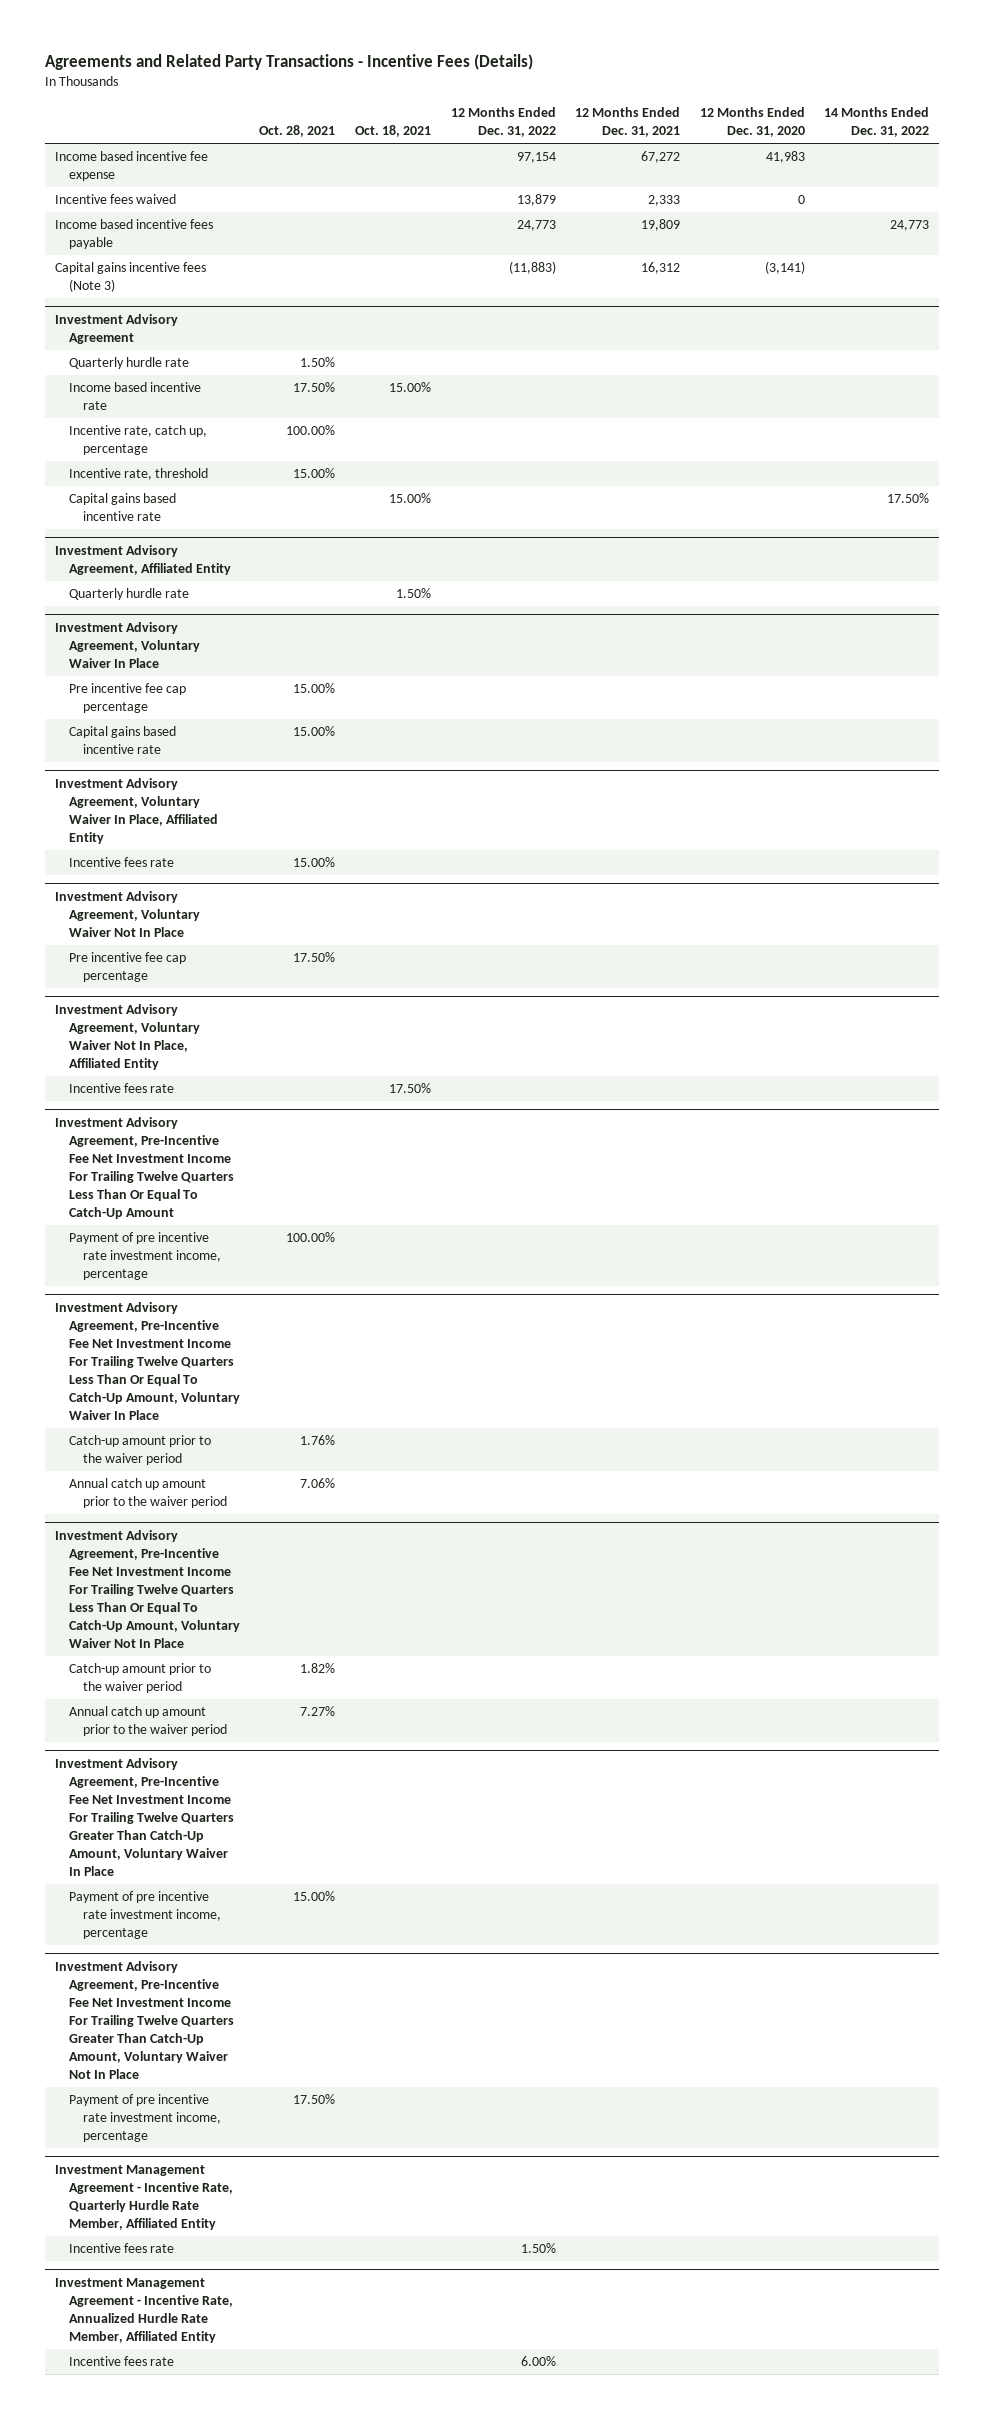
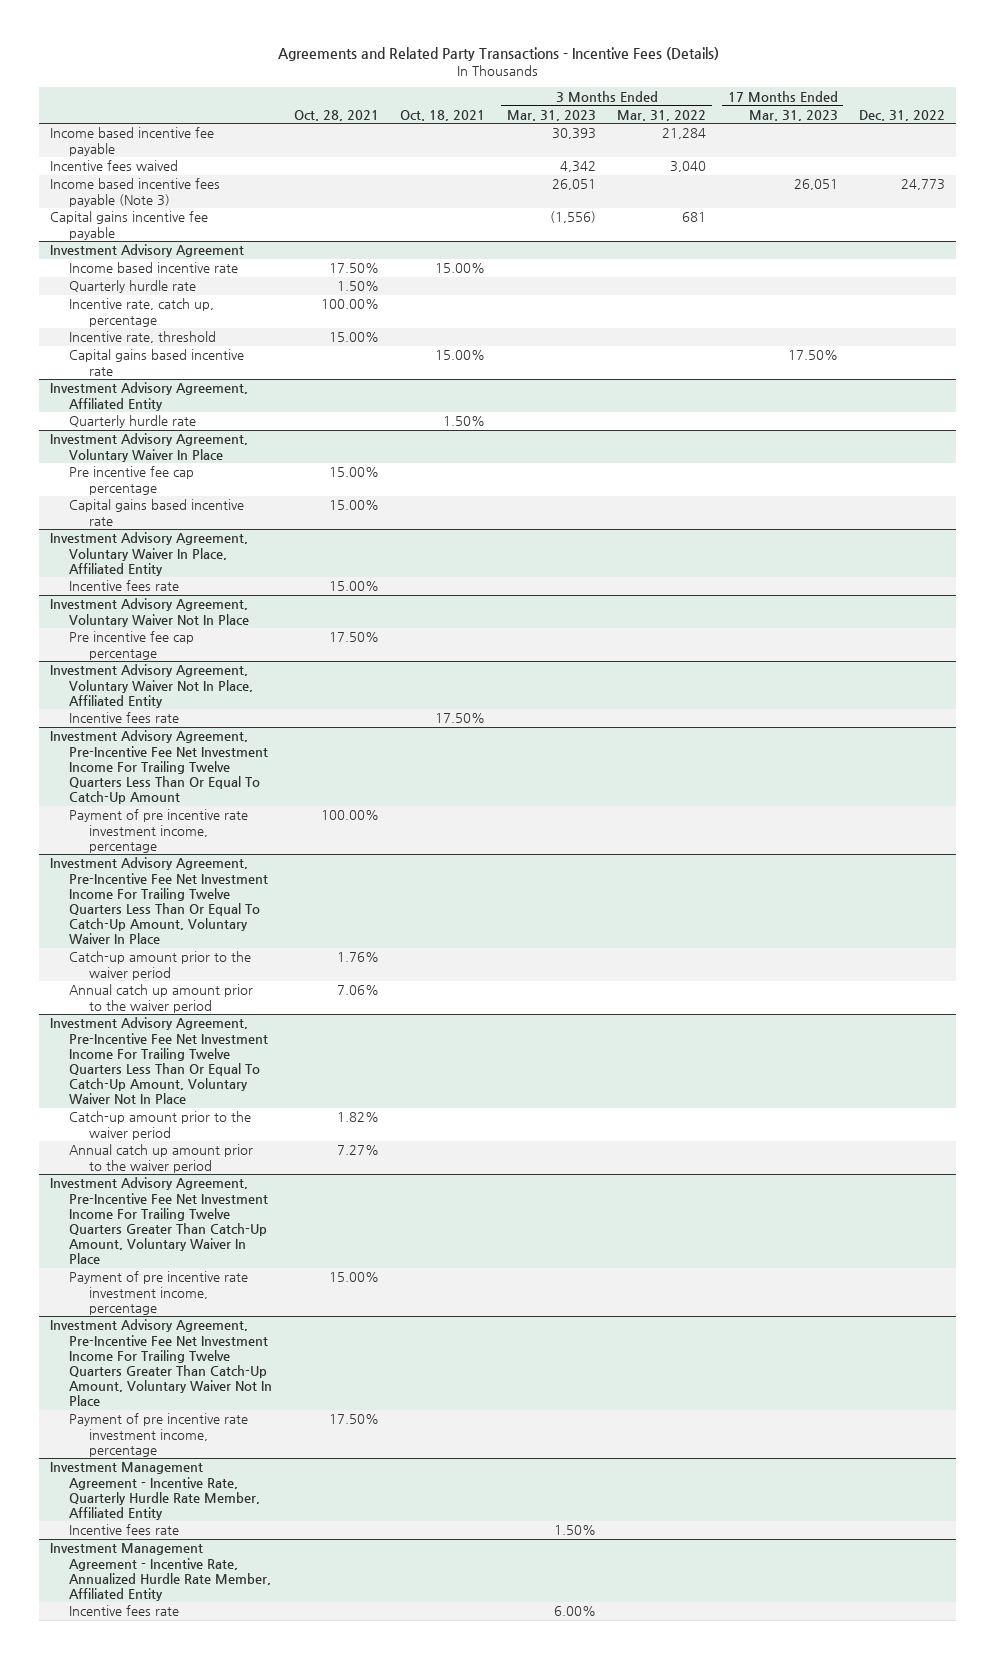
- | Oct. 28, 2021 | Oct. 18, 2021 | 12 Months Ended Dec. 31, 2022 | 12 Months Ended Dec. 31, 2021 | 12 Months Ended Dec. 31, 2020 | 14 Months Ended Dec. 31, 2022
+ | Oct. 28, 2021 | Oct. 18, 2021 | 3 Months Ended Mar. 31, 2023 | 3 Months Ended Mar. 31, 2022 | 17 Months Ended Mar. 31, 2023 | Dec. 31, 2022
- Income based incentive fee expense | | | 97,154 | 67,272 | 41,983 |
+ Income based incentive fee payable | | | 30,393 | 21,284 | |
- Income based incentive fees payable | | | 24,773 | 19,809 | | 24,773
- Capital gains incentive fees (Note 3) | | | (11,883) | 16,312 | (3,141) |
+ Income based incentive fees payable (Note 3) | | | 26,051 | | 26,051 | 24,773
+ Capital gains incentive fee payable | | | (1,556) | 681 | |
@ Investment Advisory Agreement
moved down: Quarterly hurdle rate | 1.50% | | | | |

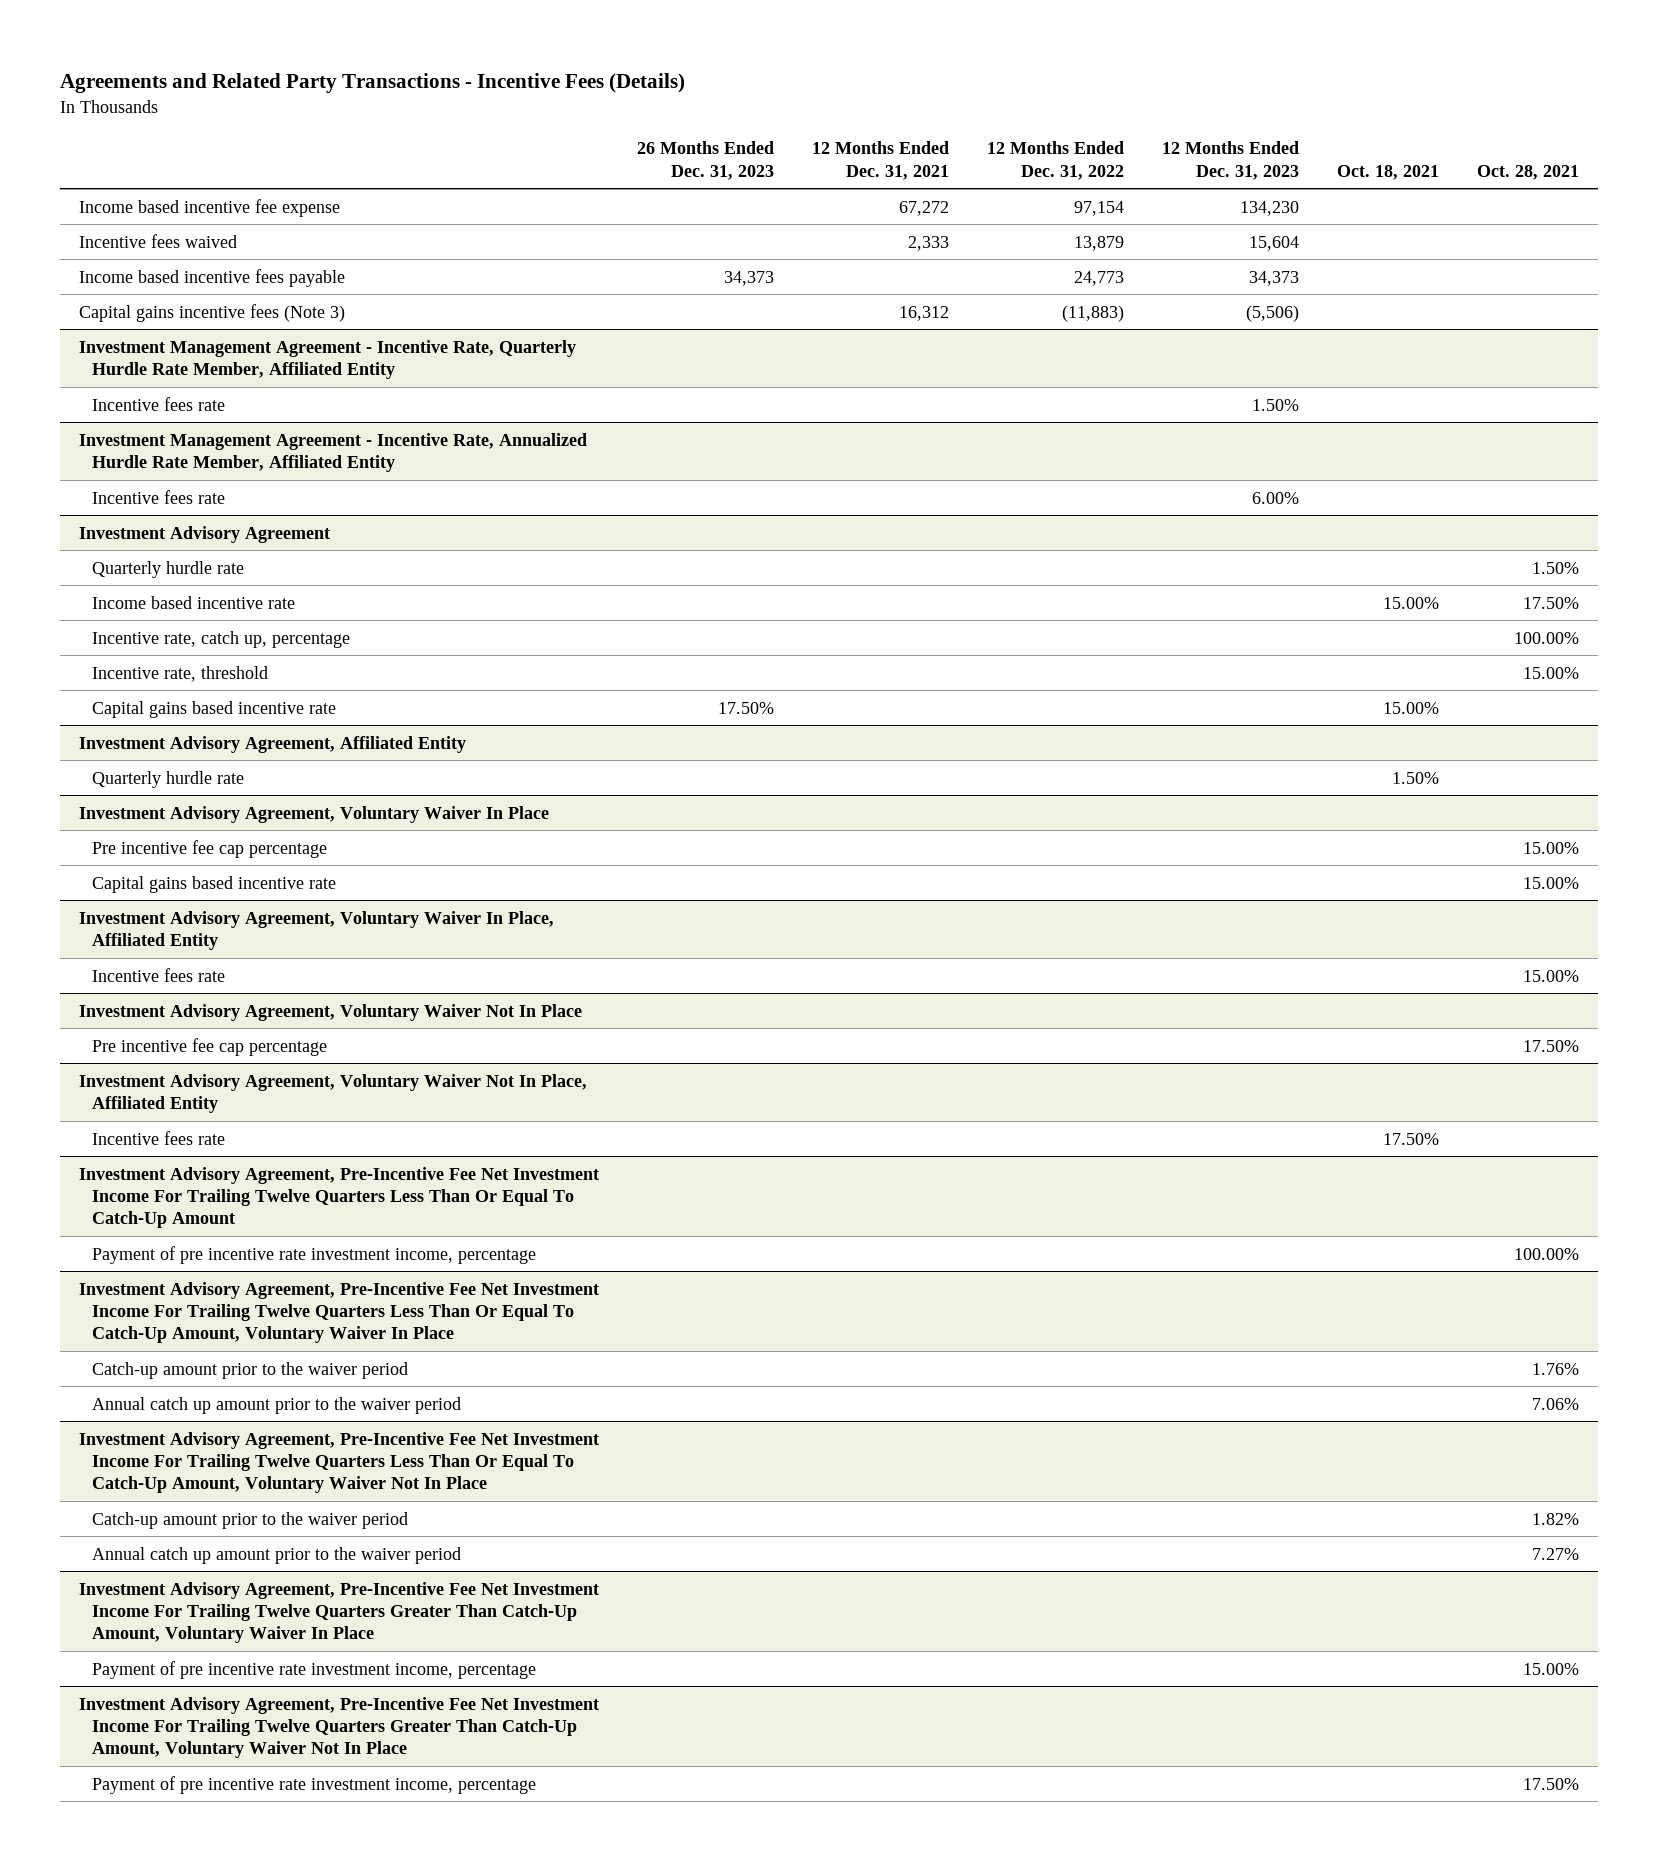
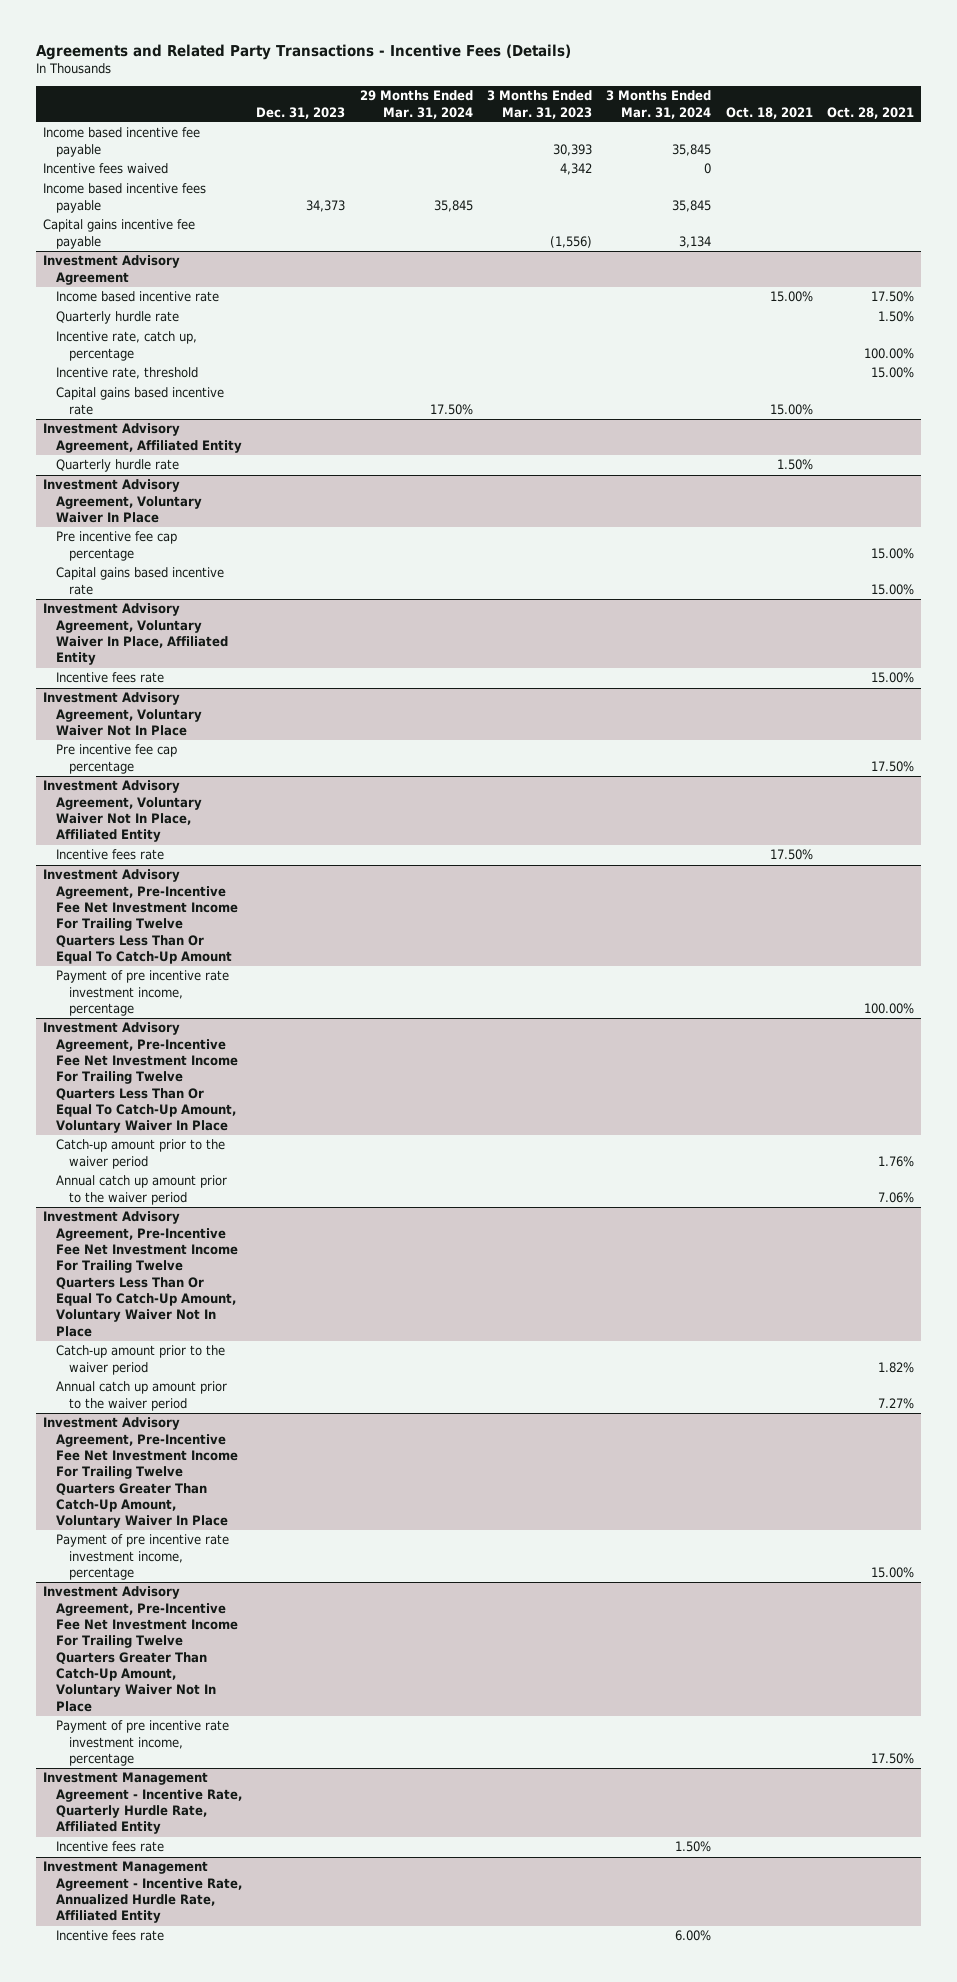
- | 26 Months Ended Dec. 31, 2023 | 12 Months Ended Dec. 31, 2021 | 12 Months Ended Dec. 31, 2022 | 12 Months Ended Dec. 31, 2023 | Oct. 18, 2021 | Oct. 28, 2021
+ | Dec. 31, 2023 | 29 Months Ended Mar. 31, 2024 | 3 Months Ended Mar. 31, 2023 | 3 Months Ended Mar. 31, 2024 | Oct. 18, 2021 | Oct. 28, 2021
- Income based incentive fee expense | | 67,272 | 97,154 | 134,230 | |
+ Income based incentive fee payable | | | 30,393 | 35,845 | |
- Capital gains incentive fees (Note 3) | | 16,312 | (11,883) | (5,506) | |
- Investment Management Agreement - Incentive Rate, Quarterly Hurdle Rate Member, Affiliated Entity
- Incentive fees rate | | | | 1.50% | |
- Investment Management Agreement - Incentive Rate, Annualized Hurdle Rate Member, Affiliated Entity
- Incentive fees rate | | | | 6.00% | |
+ Capital gains incentive fee payable | | | (1,556) | 3,134 | |
@ Investment Advisory Agreement
moved down: Quarterly hurdle rate | | | | | | 1.50%
+ Investment Management Agreement - Incentive Rate, Quarterly Hurdle Rate, Affiliated Entity
+ Incentive fees rate | | | | 1.50% | |
+ Investment Management Agreement - Incentive Rate, Annualized Hurdle Rate, Affiliated Entity
+ Incentive fees rate | | | | 6.00% | |

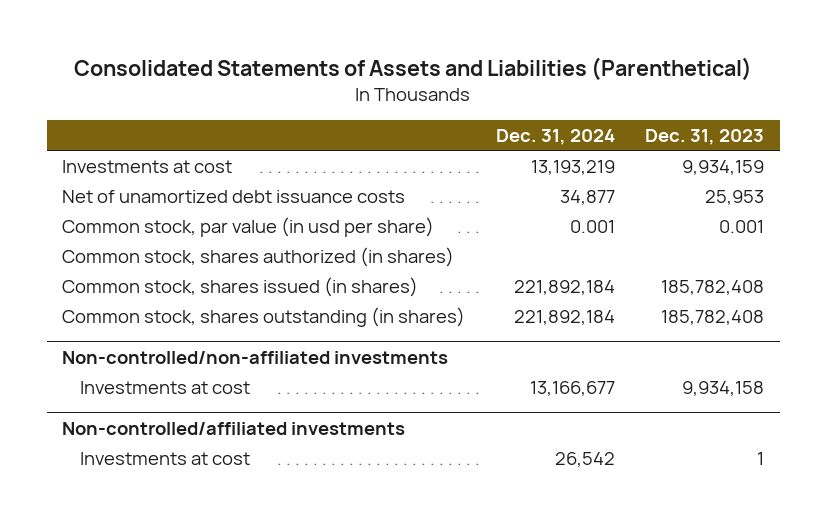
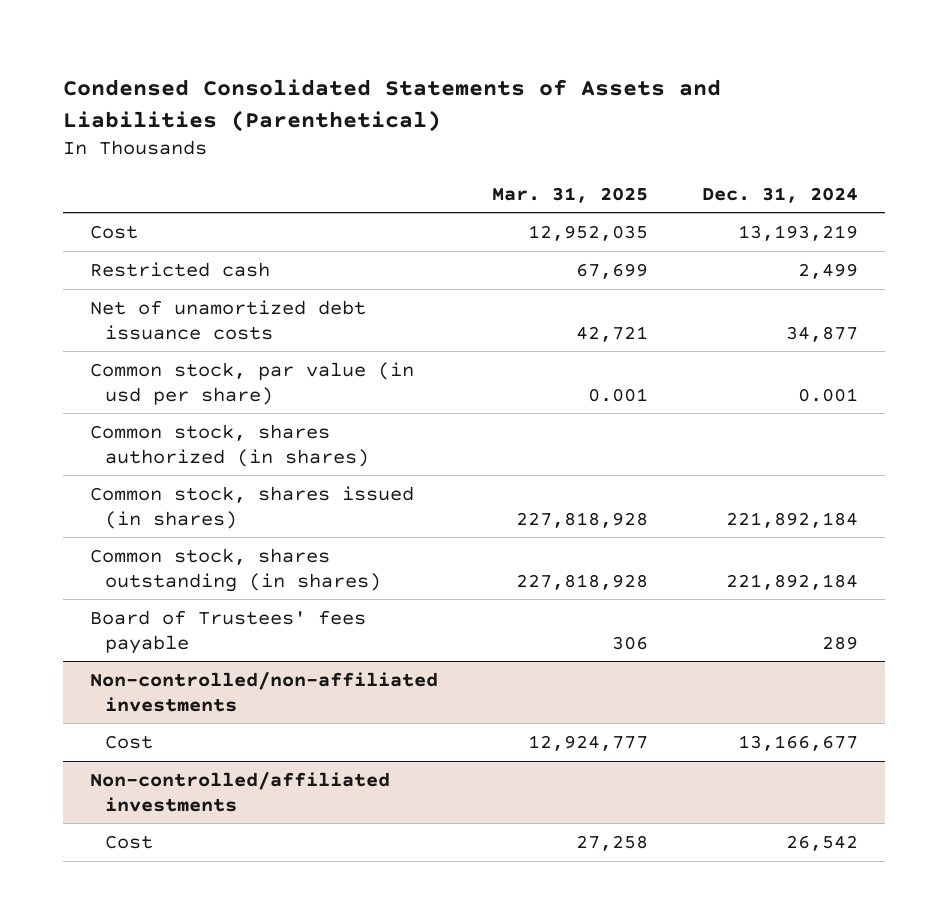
- Consolidated Statements of Assets and Liabilities (Parenthetical)
+ Condensed Consolidated Statements of Assets and Liabilities (Parenthetical)
- | Dec. 31, 2024 | Dec. 31, 2023
+ | Mar. 31, 2025 | Dec. 31, 2024
- Investments at cost | 13,193,219 | 9,934,159
+ Cost | 12,952,035 | 13,193,219
+ Restricted cash | 67,699 | 2,499
+ Board of Trustees' fees payable | 306 | 289
@ Non-controlled/non-affiliated investments
- Investments at cost | 13,166,677 | 9,934,158
+ Cost | 12,924,777 | 13,166,677
@ Non-controlled/affiliated investments
- Investments at cost | 26,542 | 1
+ Cost | 27,258 | 26,542

